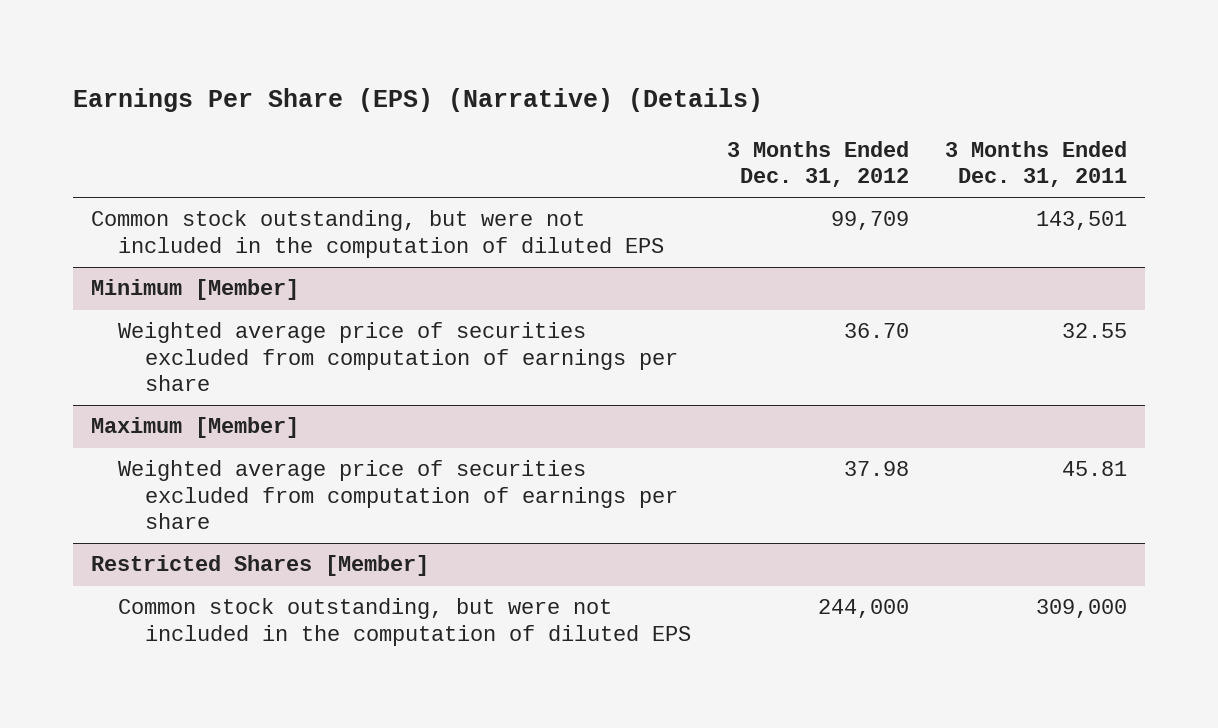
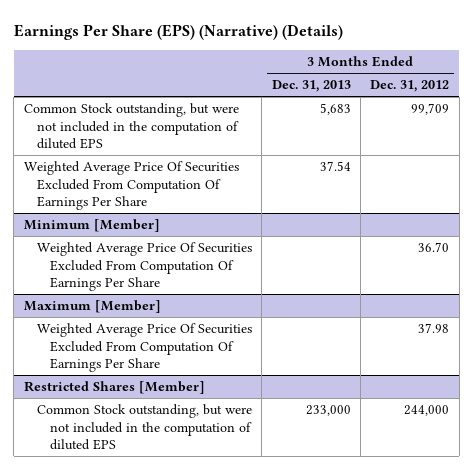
- | 3 Months Ended Dec. 31, 2012 | 3 Months Ended Dec. 31, 2011
+ | 3 Months Ended Dec. 31, 2013 | 3 Months Ended Dec. 31, 2012
- Common stock outstanding, but were not included in the computation of diluted EPS | 99,709 | 143,501
+ Common Stock outstanding, but were not included in the computation of diluted EPS | 5,683 | 99,709
+ Weighted Average Price Of Securities Excluded From Computation Of Earnings Per Share | 37.54 |
@ Minimum [Member]
- Weighted average price of securities excluded from computation of earnings per share | 36.70 | 32.55
+ Weighted Average Price Of Securities Excluded From Computation Of Earnings Per Share | | 36.70
@ Maximum [Member]
- Weighted average price of securities excluded from computation of earnings per share | 37.98 | 45.81
+ Weighted Average Price Of Securities Excluded From Computation Of Earnings Per Share | | 37.98
@ Restricted Shares [Member]
- Common stock outstanding, but were not included in the computation of diluted EPS | 244,000 | 309,000
+ Common Stock outstanding, but were not included in the computation of diluted EPS | 233,000 | 244,000

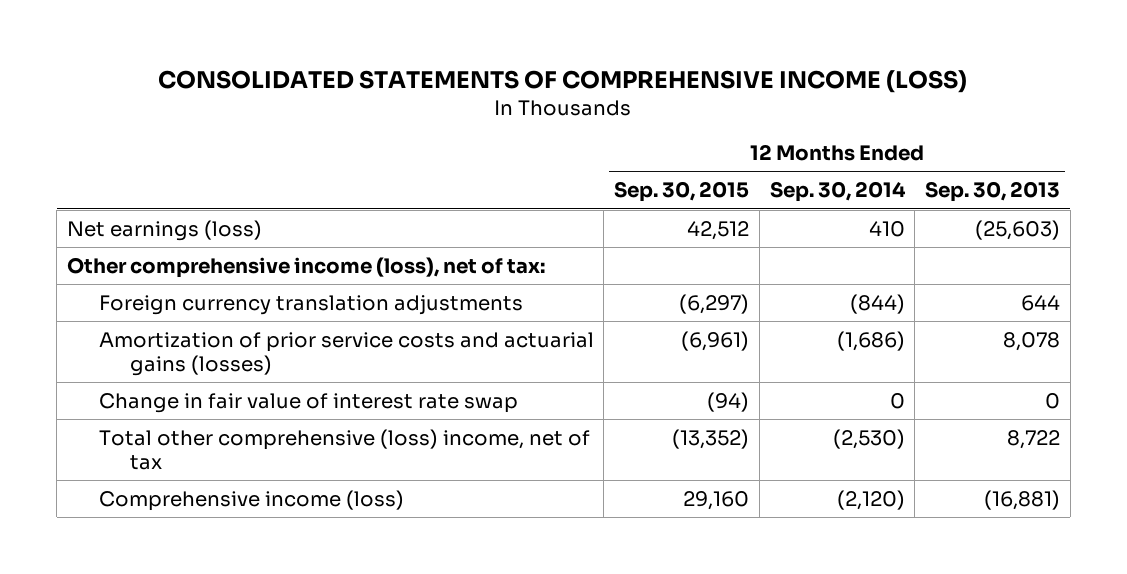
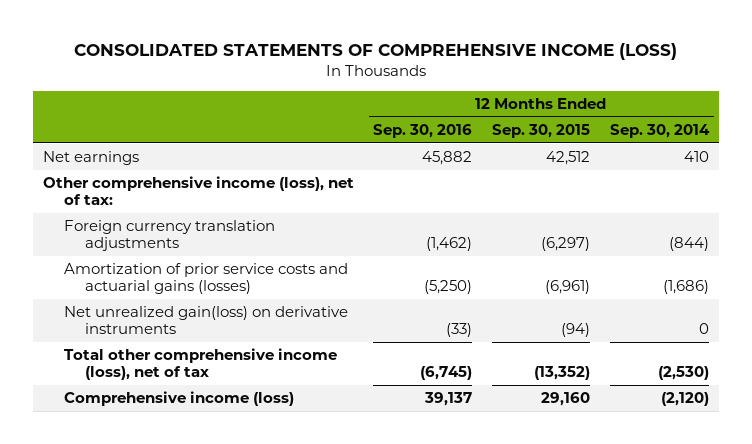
- | 12 Months Ended Sep. 30, 2015 | 12 Months Ended Sep. 30, 2014 | 12 Months Ended Sep. 30, 2013
+ | 12 Months Ended Sep. 30, 2016 | 12 Months Ended Sep. 30, 2015 | 12 Months Ended Sep. 30, 2014
- Net earnings (loss) | 42,512 | 410 | (25,603)
+ Net earnings | 45,882 | 42,512 | 410
- Change in fair value of interest rate swap | (94) | 0 | 0
- Total other comprehensive (loss) income, net of tax | (13,352) | (2,530) | 8,722
+ Net unrealized gain(loss) on derivative instruments | (33) | (94) | 0
+ Total other comprehensive income (loss), net of tax | (6,745) | (13,352) | (2,530)

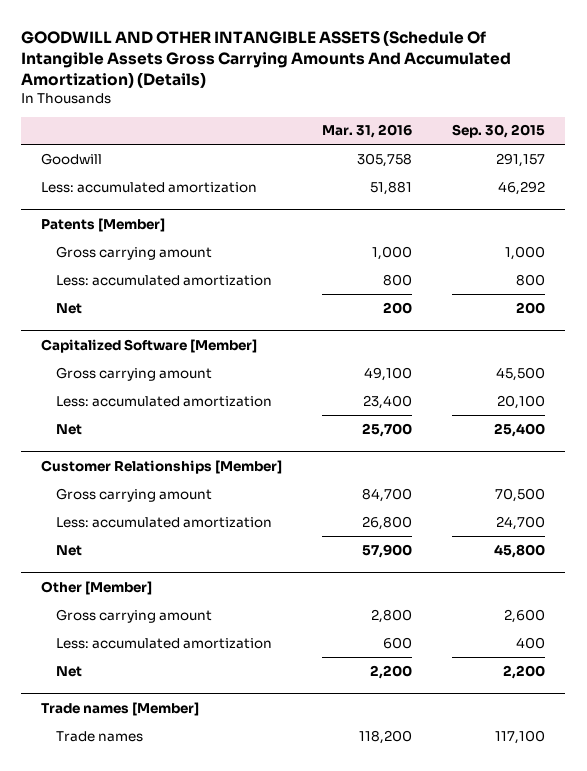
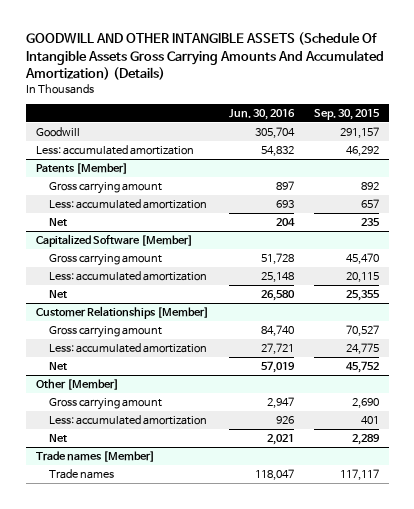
- | Mar. 31, 2016 | Sep. 30, 2015
+ | Jun. 30, 2016 | Sep. 30, 2015
@ Patents [Member]
- Gross carrying amount | 1,000 | 1,000
- Less: accumulated amortization | 800 | 800
- Net | 200 | 200
+ Gross carrying amount | 897 | 892
+ Less: accumulated amortization | 693 | 657
+ Net | 204 | 235
@ Capitalized Software [Member]
- Gross carrying amount | 49,100 | 45,500
- Less: accumulated amortization | 23,400 | 20,100
- Net | 25,700 | 25,400
+ Gross carrying amount | 51,728 | 45,470
+ Less: accumulated amortization | 25,148 | 20,115
+ Net | 26,580 | 25,355
@ Customer Relationships [Member]
- Gross carrying amount | 84,700 | 70,500
- Less: accumulated amortization | 26,800 | 24,700
- Net | 57,900 | 45,800
+ Gross carrying amount | 84,740 | 70,527
+ Less: accumulated amortization | 27,721 | 24,775
+ Net | 57,019 | 45,752
@ Other [Member]
- Gross carrying amount | 2,800 | 2,600
- Less: accumulated amortization | 600 | 400
- Net | 2,200 | 2,200
+ Gross carrying amount | 2,947 | 2,690
+ Less: accumulated amortization | 926 | 401
+ Net | 2,021 | 2,289
@ Trade names [Member]
- Trade names | 118,200 | 117,100
+ Trade names | 118,047 | 117,117

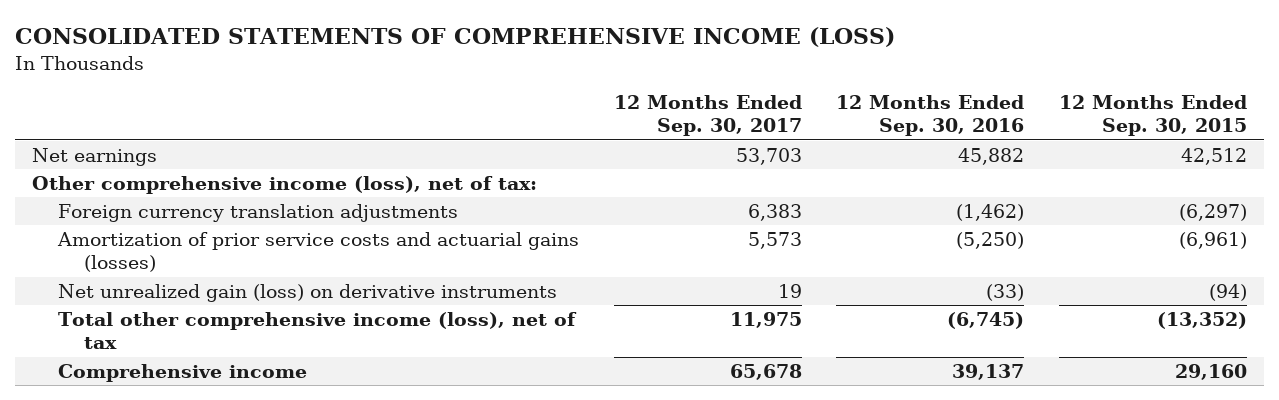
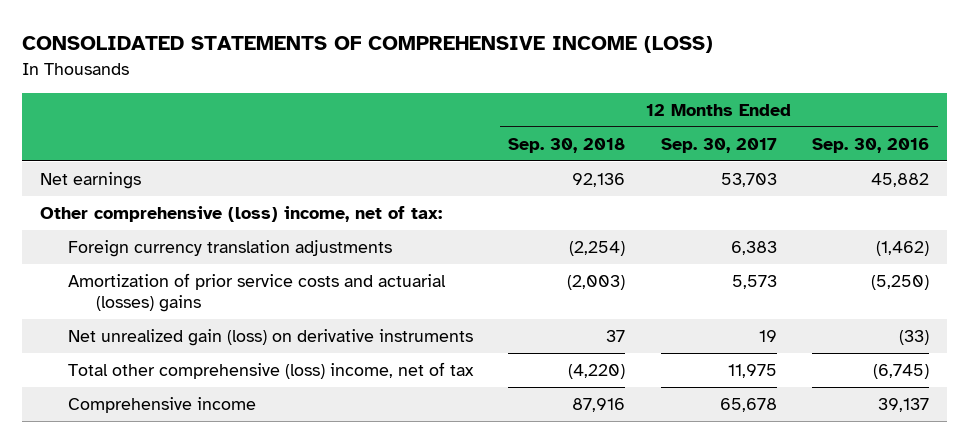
- | 12 Months Ended Sep. 30, 2017 | 12 Months Ended Sep. 30, 2016 | 12 Months Ended Sep. 30, 2015
+ | 12 Months Ended Sep. 30, 2018 | 12 Months Ended Sep. 30, 2017 | 12 Months Ended Sep. 30, 2016
- Other comprehensive income (loss), net of tax:
+ Other comprehensive (loss) income, net of tax:
- Amortization of prior service costs and actuarial gains (losses) | 5,573 | (5,250) | (6,961)
+ Amortization of prior service costs and actuarial (losses) gains | (2,003) | 5,573 | (5,250)
- Total other comprehensive income (loss), net of tax | 11,975 | (6,745) | (13,352)
+ Total other comprehensive (loss) income, net of tax | (4,220) | 11,975 | (6,745)

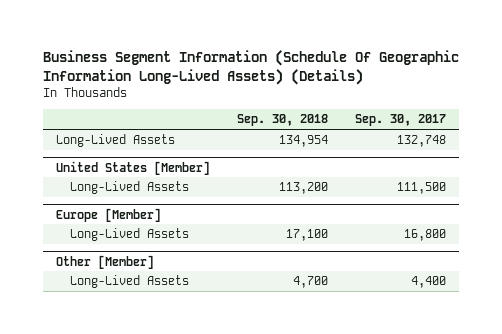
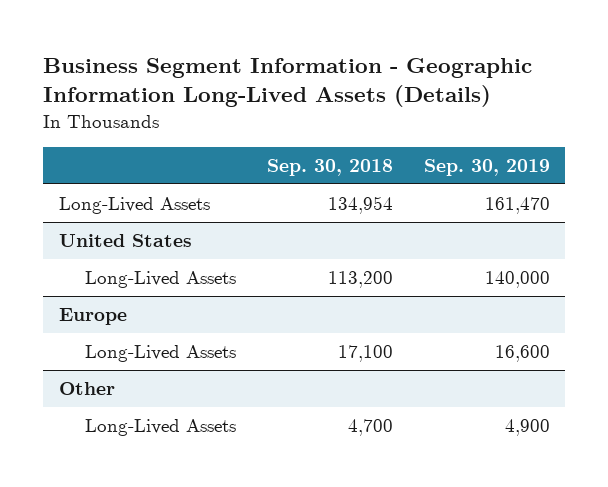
- Business Segment Information (Schedule Of Geographic Information Long-Lived Assets) (Details)
+ Business Segment Information - Geographic Information Long-Lived Assets (Details)
- | Sep. 30, 2018 | Sep. 30, 2017
+ | Sep. 30, 2018 | Sep. 30, 2019
- United States [Member]
+ United States
- Europe [Member]
+ Europe
- Other [Member]
+ Other

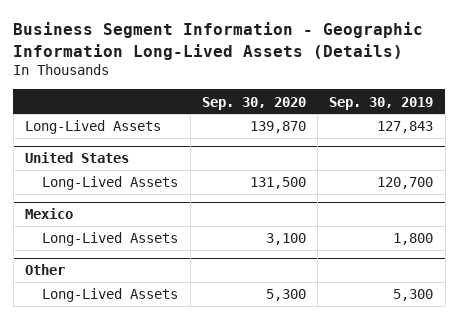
- | Sep. 30, 2018 | Sep. 30, 2019
+ | Sep. 30, 2020 | Sep. 30, 2019
- Long-Lived Assets | 134,954 | 161,470
+ Long-Lived Assets | 139,870 | 127,843
@ United States
- Long-Lived Assets | 113,200 | 140,000
- Europe
- Long-Lived Assets | 17,100 | 16,600
@ United States
+ Long-Lived Assets | 131,500 | 120,700
+ Mexico
+ Long-Lived Assets | 3,100 | 1,800
@ Other
- Long-Lived Assets | 4,700 | 4,900
+ Long-Lived Assets | 5,300 | 5,300

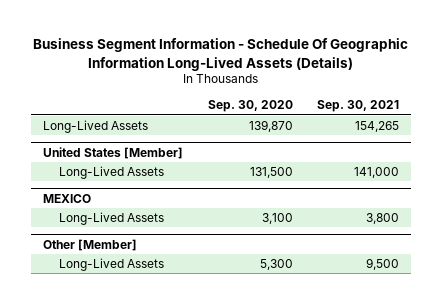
- Business Segment Information - Geographic Information Long-Lived Assets (Details)
+ Business Segment Information - Schedule Of Geographic Information Long-Lived Assets (Details)
- | Sep. 30, 2020 | Sep. 30, 2019
+ | Sep. 30, 2020 | Sep. 30, 2021
- United States
+ United States [Member]
- Mexico
+ MEXICO
- Other
+ Other [Member]

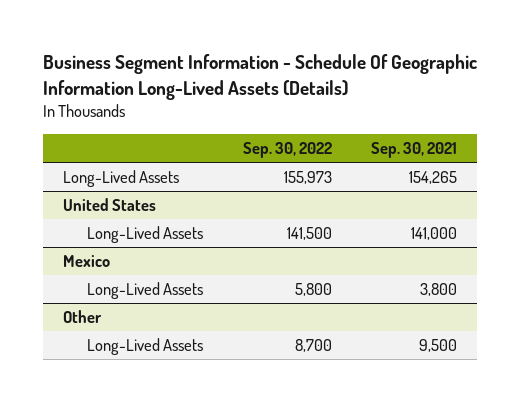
- | Sep. 30, 2020 | Sep. 30, 2021
+ | Sep. 30, 2022 | Sep. 30, 2021
- United States [Member]
+ United States
- MEXICO
+ Mexico
- Other [Member]
+ Other

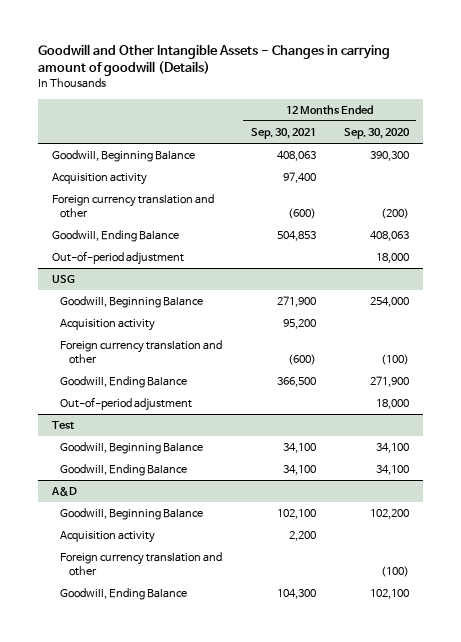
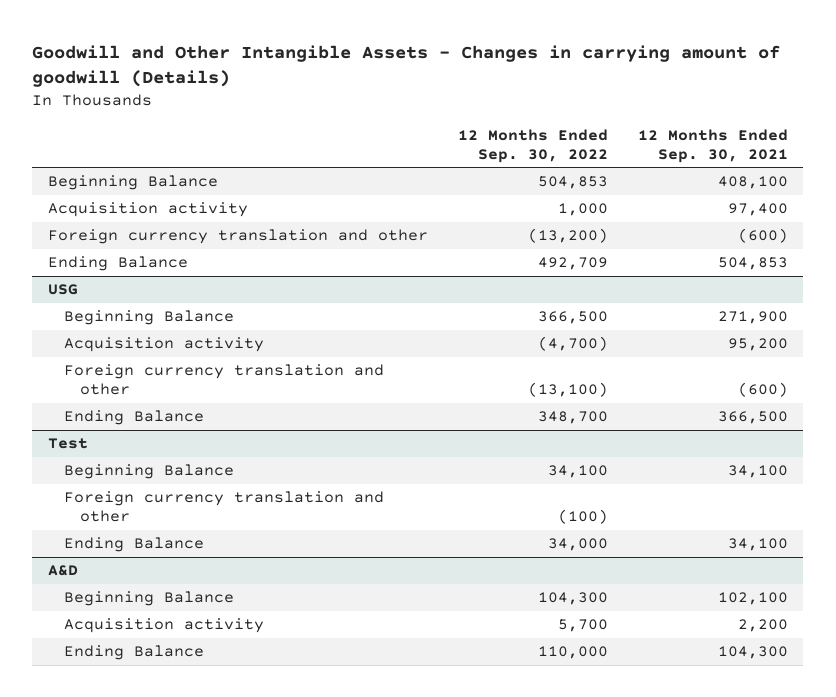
- | 12 Months Ended Sep. 30, 2021 | 12 Months Ended Sep. 30, 2020
+ | 12 Months Ended Sep. 30, 2022 | 12 Months Ended Sep. 30, 2021
- Goodwill, Beginning Balance | 408,063 | 390,300
+ Beginning Balance | 504,853 | 408,100
- Goodwill, Ending Balance | 504,853 | 408,063
- Out-of-period adjustment | | 18,000
+ Ending Balance | 492,709 | 504,853
@ USG
- Goodwill, Beginning Balance | 271,900 | 254,000
+ Beginning Balance | 366,500 | 271,900
- Goodwill, Ending Balance | 366,500 | 271,900
- Out-of-period adjustment | | 18,000
+ Ending Balance | 348,700 | 366,500
@ Test
- Goodwill, Beginning Balance | 34,100 | 34,100
- Goodwill, Ending Balance | 34,100 | 34,100
+ Beginning Balance | 34,100 | 34,100
+ Foreign currency translation and other | (100) |
+ Ending Balance | 34,000 | 34,100
@ A&D
- Goodwill, Beginning Balance | 102,100 | 102,200
+ Beginning Balance | 104,300 | 102,100
- Foreign currency translation and other | | (100)
- Goodwill, Ending Balance | 104,300 | 102,100
+ Ending Balance | 110,000 | 104,300

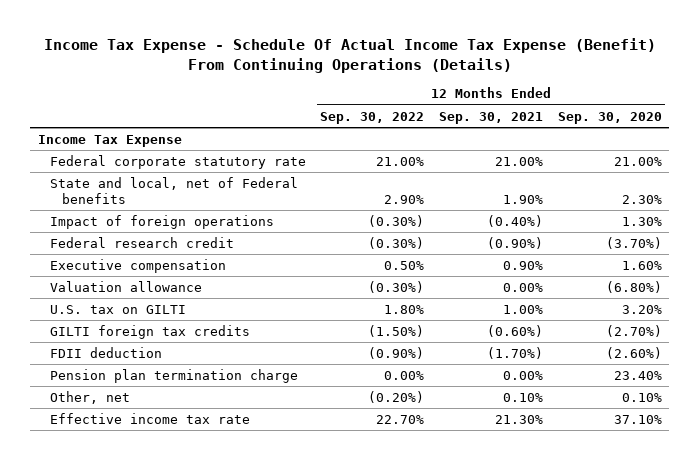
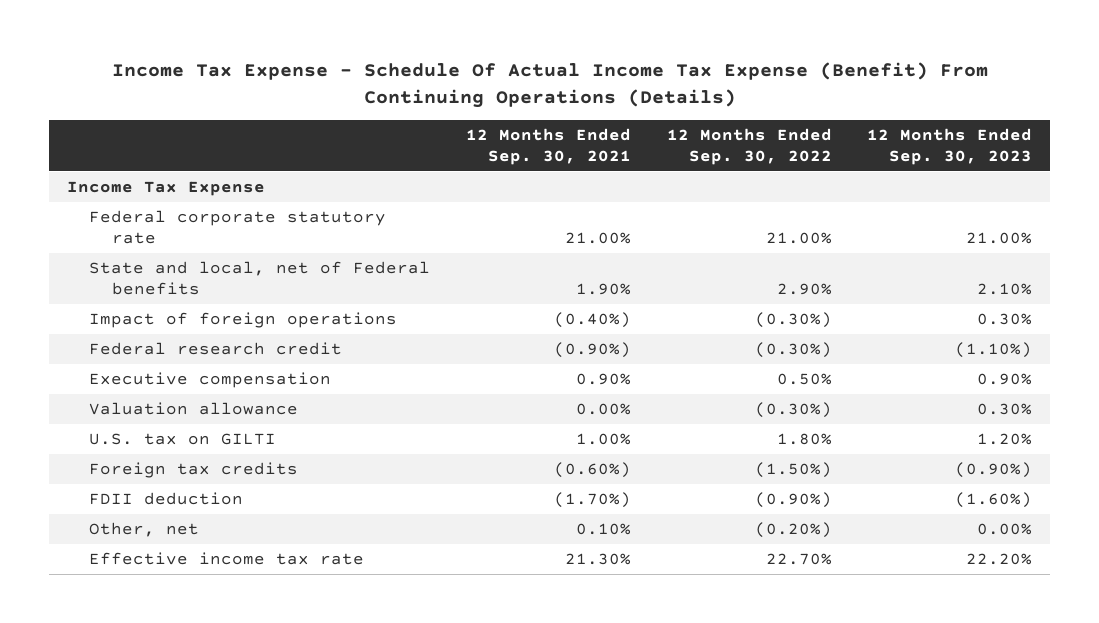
- | 12 Months Ended Sep. 30, 2022 | 12 Months Ended Sep. 30, 2021 | 12 Months Ended Sep. 30, 2020
+ | 12 Months Ended Sep. 30, 2021 | 12 Months Ended Sep. 30, 2022 | 12 Months Ended Sep. 30, 2023
- GILTI foreign tax credits | (1.50%) | (0.60%) | (2.70%)
+ Foreign tax credits | (0.60%) | (1.50%) | (0.90%)
- Pension plan termination charge | 0.00% | 0.00% | 23.40%

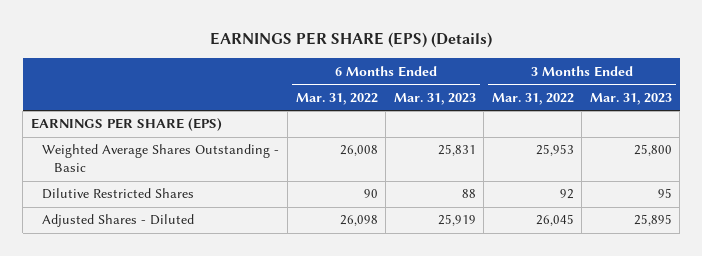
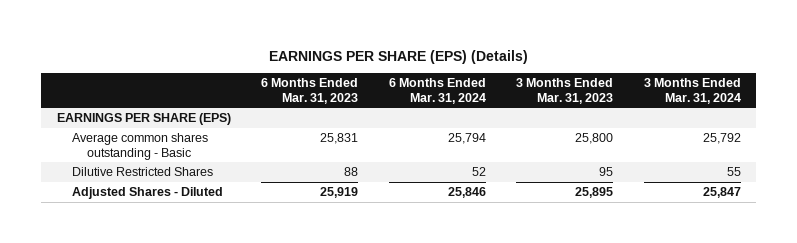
- | 6 Months Ended Mar. 31, 2022 | 6 Months Ended Mar. 31, 2023 | 3 Months Ended Mar. 31, 2022 | 3 Months Ended Mar. 31, 2023
+ | 6 Months Ended Mar. 31, 2023 | 6 Months Ended Mar. 31, 2024 | 3 Months Ended Mar. 31, 2023 | 3 Months Ended Mar. 31, 2024
- Weighted Average Shares Outstanding - Basic | 26,008 | 25,831 | 25,953 | 25,800
+ Average common shares outstanding - Basic | 25,831 | 25,794 | 25,800 | 25,792

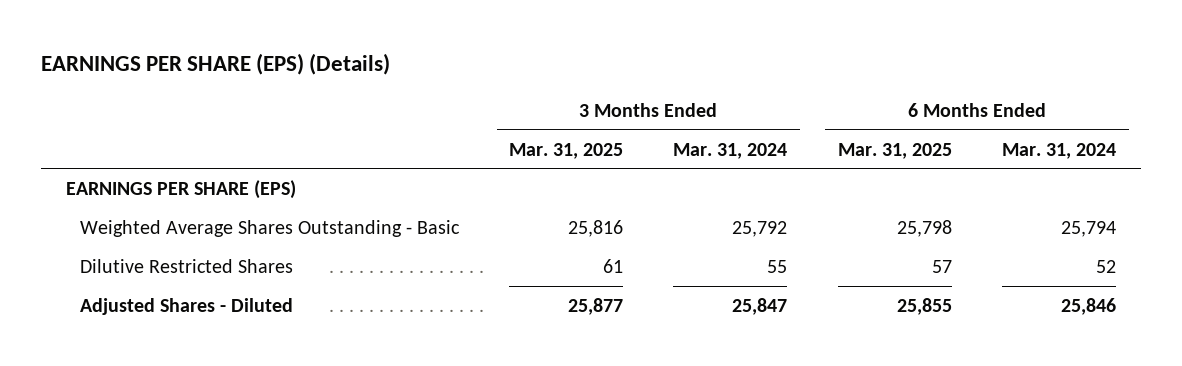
- | 6 Months Ended Mar. 31, 2023 | 6 Months Ended Mar. 31, 2024 | 3 Months Ended Mar. 31, 2023 | 3 Months Ended Mar. 31, 2024
+ | 3 Months Ended Mar. 31, 2025 | 3 Months Ended Mar. 31, 2024 | 6 Months Ended Mar. 31, 2025 | 6 Months Ended Mar. 31, 2024
- Average common shares outstanding - Basic | 25,831 | 25,794 | 25,800 | 25,792
+ Weighted Average Shares Outstanding - Basic | 25,816 | 25,792 | 25,798 | 25,794

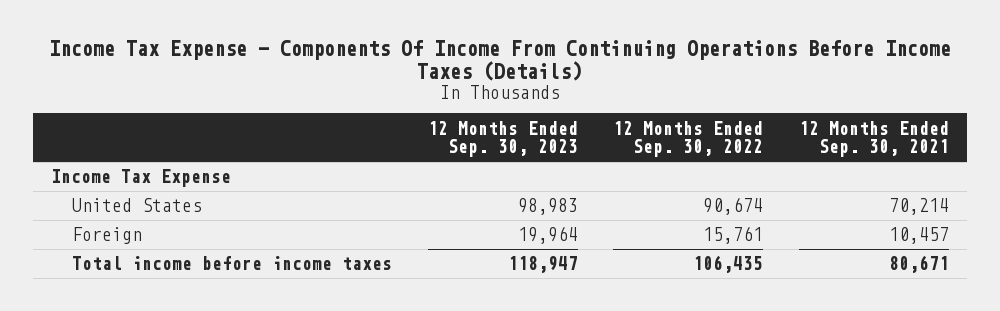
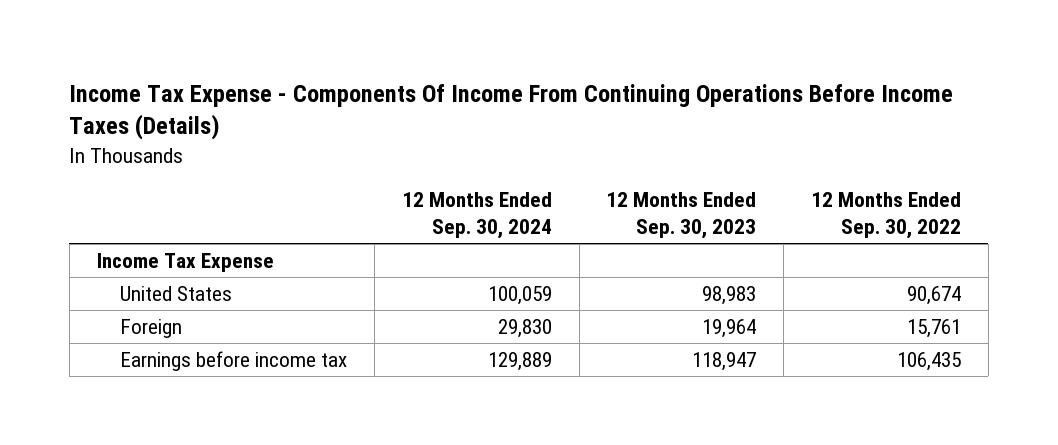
- | 12 Months Ended Sep. 30, 2023 | 12 Months Ended Sep. 30, 2022 | 12 Months Ended Sep. 30, 2021
+ | 12 Months Ended Sep. 30, 2024 | 12 Months Ended Sep. 30, 2023 | 12 Months Ended Sep. 30, 2022
- Total income before income taxes | 118,947 | 106,435 | 80,671
+ Earnings before income tax | 129,889 | 118,947 | 106,435

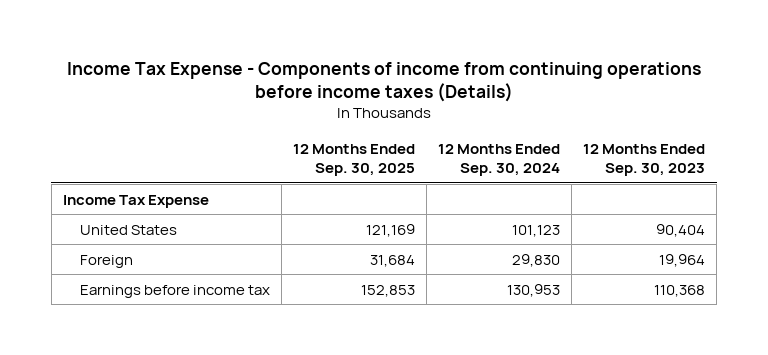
- Income Tax Expense - Components Of Income From Continuing Operations Before Income Taxes (Details)
+ Income Tax Expense - Components of income from continuing operations before income taxes (Details)
- | 12 Months Ended Sep. 30, 2024 | 12 Months Ended Sep. 30, 2023 | 12 Months Ended Sep. 30, 2022
+ | 12 Months Ended Sep. 30, 2025 | 12 Months Ended Sep. 30, 2024 | 12 Months Ended Sep. 30, 2023
- United States | 100,059 | 98,983 | 90,674
+ United States | 121,169 | 101,123 | 90,404
- Earnings before income tax | 129,889 | 118,947 | 106,435
+ Earnings before income tax | 152,853 | 130,953 | 110,368

